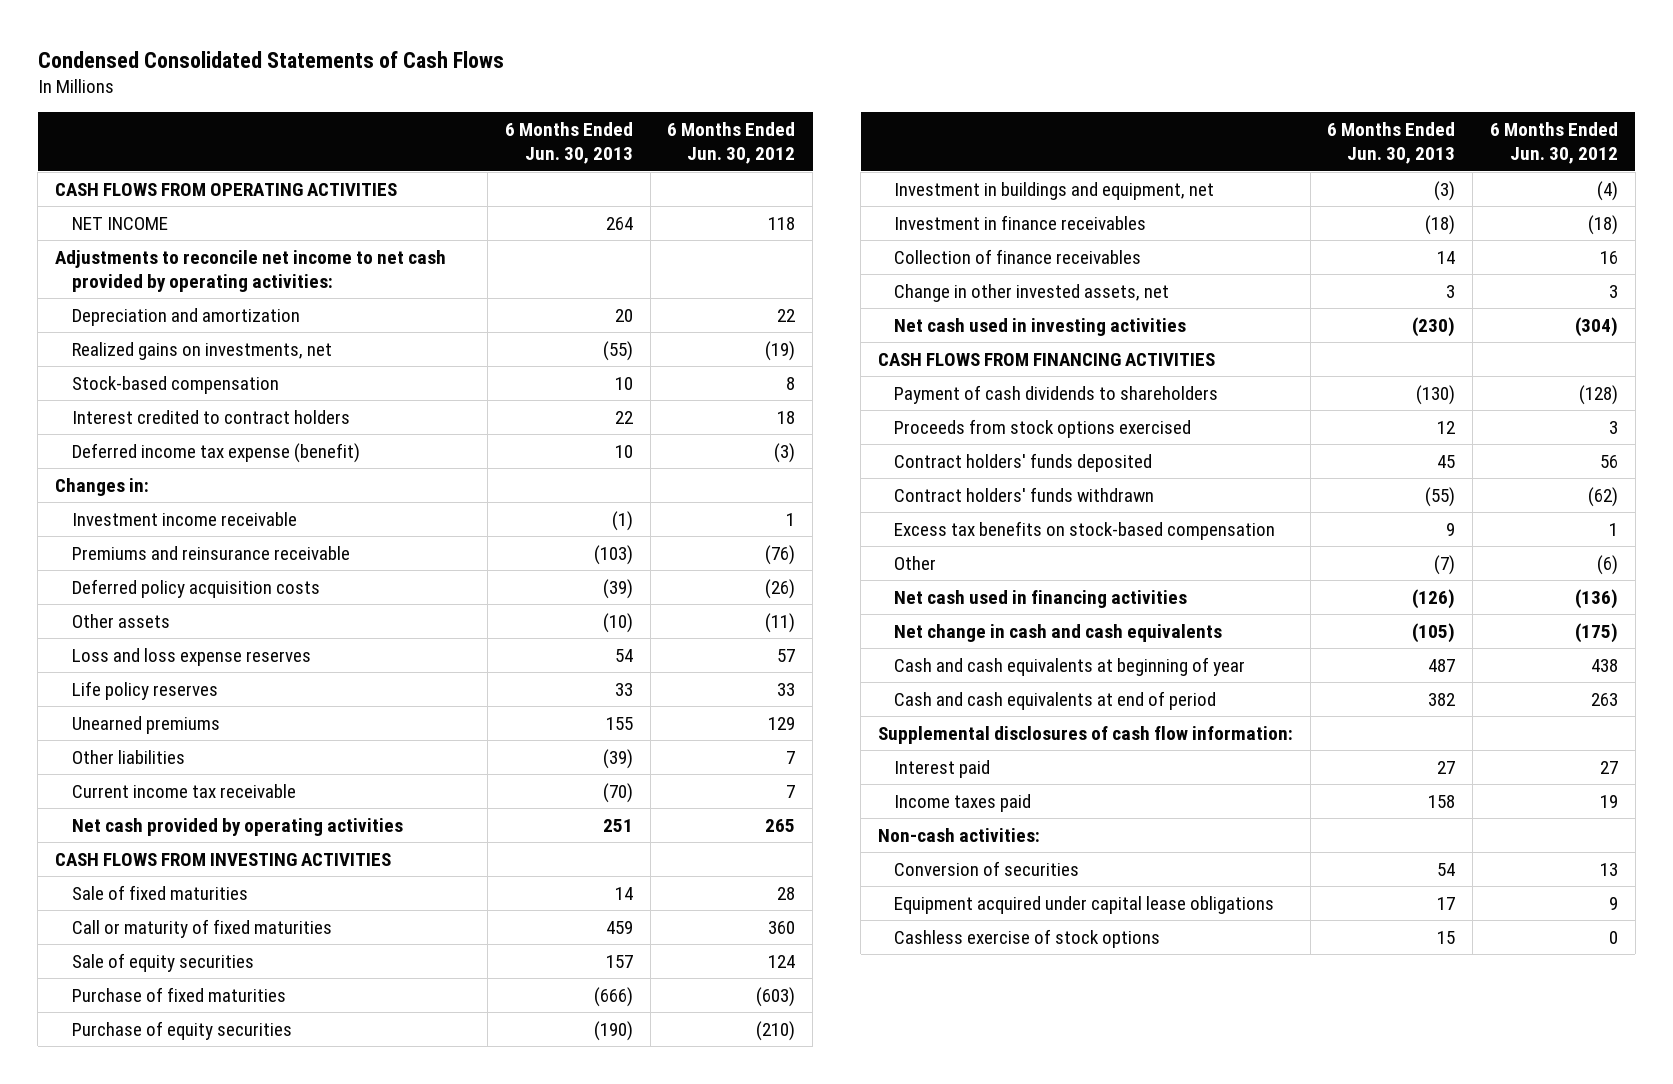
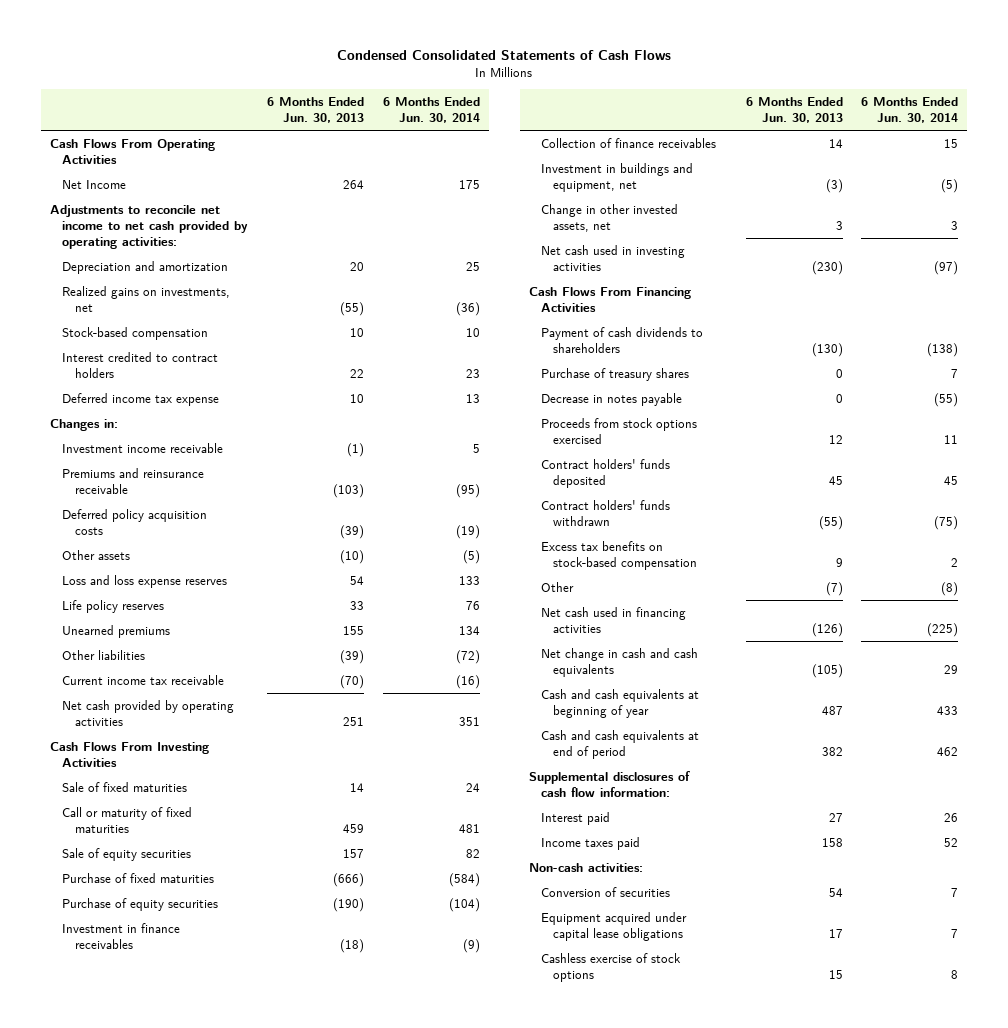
- | 6 Months Ended Jun. 30, 2013 | 6 Months Ended Jun. 30, 2012
+ | 6 Months Ended Jun. 30, 2013 | 6 Months Ended Jun. 30, 2014
- CASH FLOWS FROM OPERATING ACTIVITIES
- NET INCOME | 264 | 118
+ Cash Flows From Operating Activities
+ Net Income | 264 | 175
- Deferred income tax expense (benefit) | 10 | (3)
+ Deferred income tax expense | 10 | 13
- CASH FLOWS FROM INVESTING ACTIVITIES
+ Cash Flows From Investing Activities
moved down: Investment in buildings and equipment, net | (3) | (5)
- CASH FLOWS FROM FINANCING ACTIVITIES
+ Cash Flows From Financing Activities
+ Purchase of treasury shares | 0 | 7
+ Decrease in notes payable | 0 | (55)

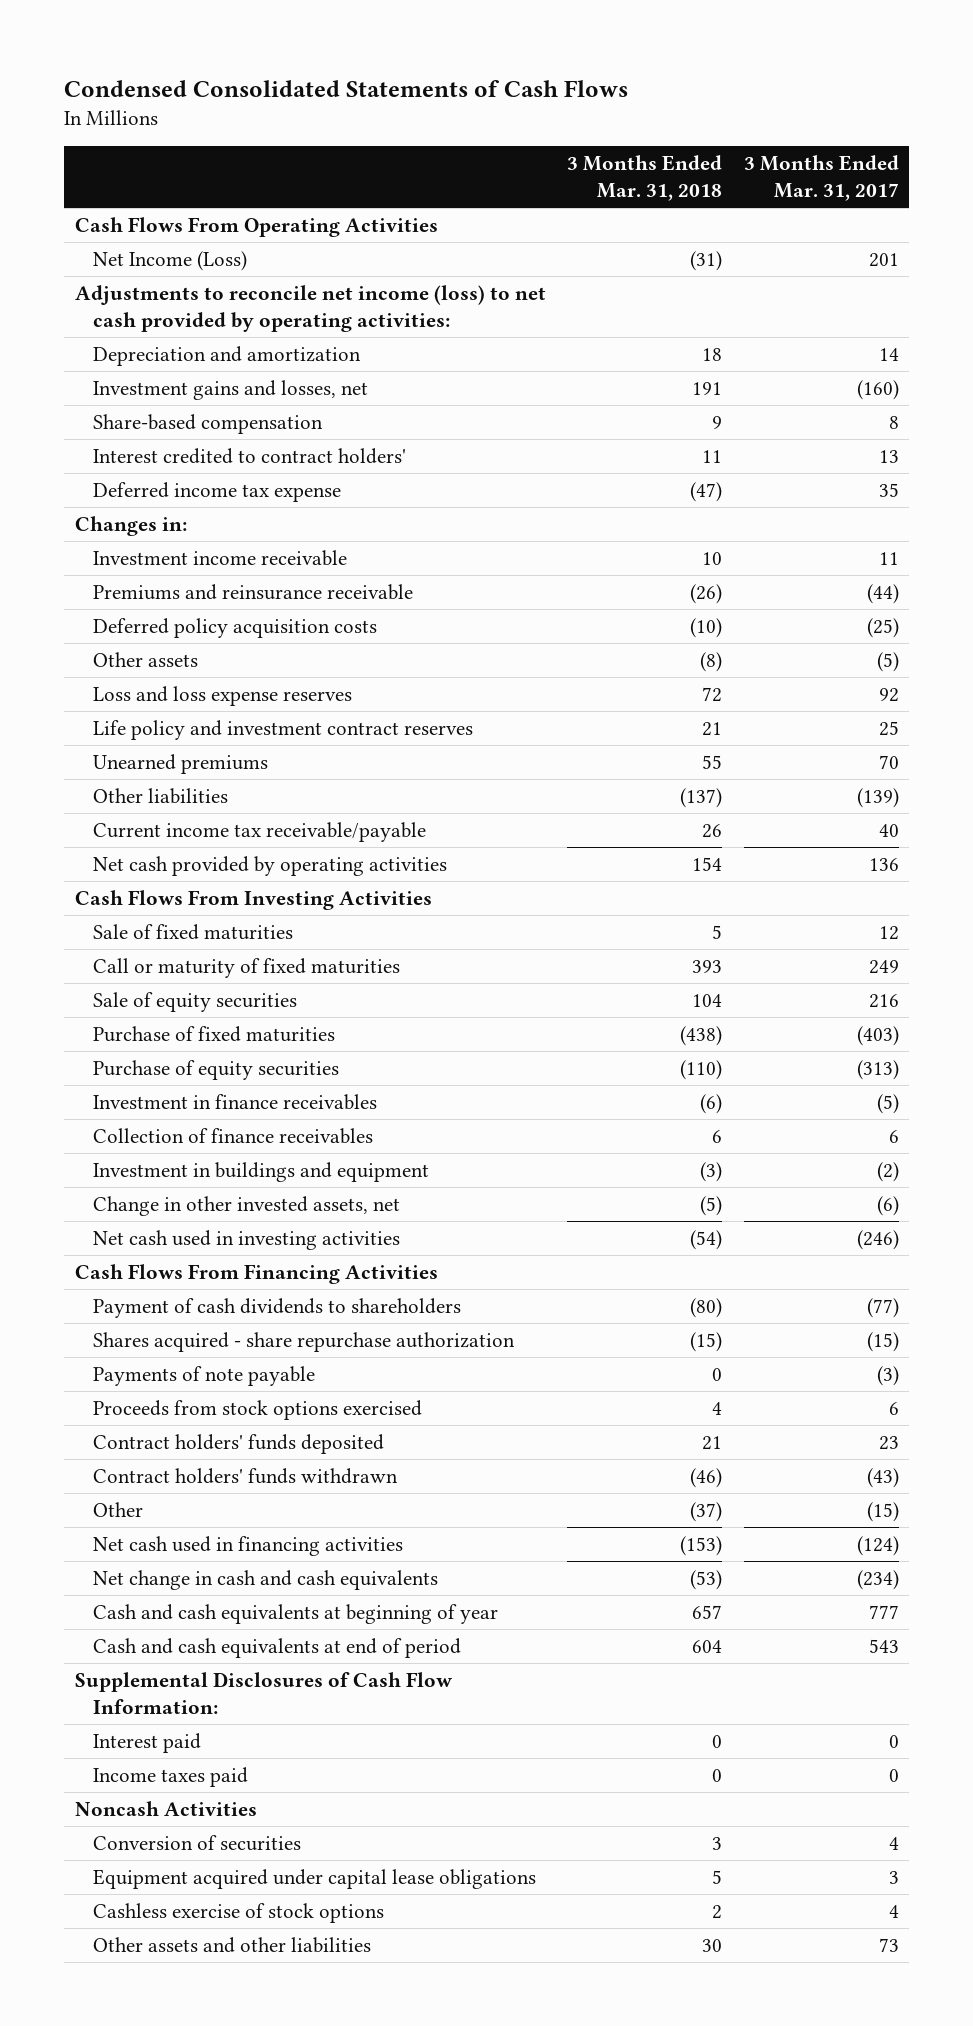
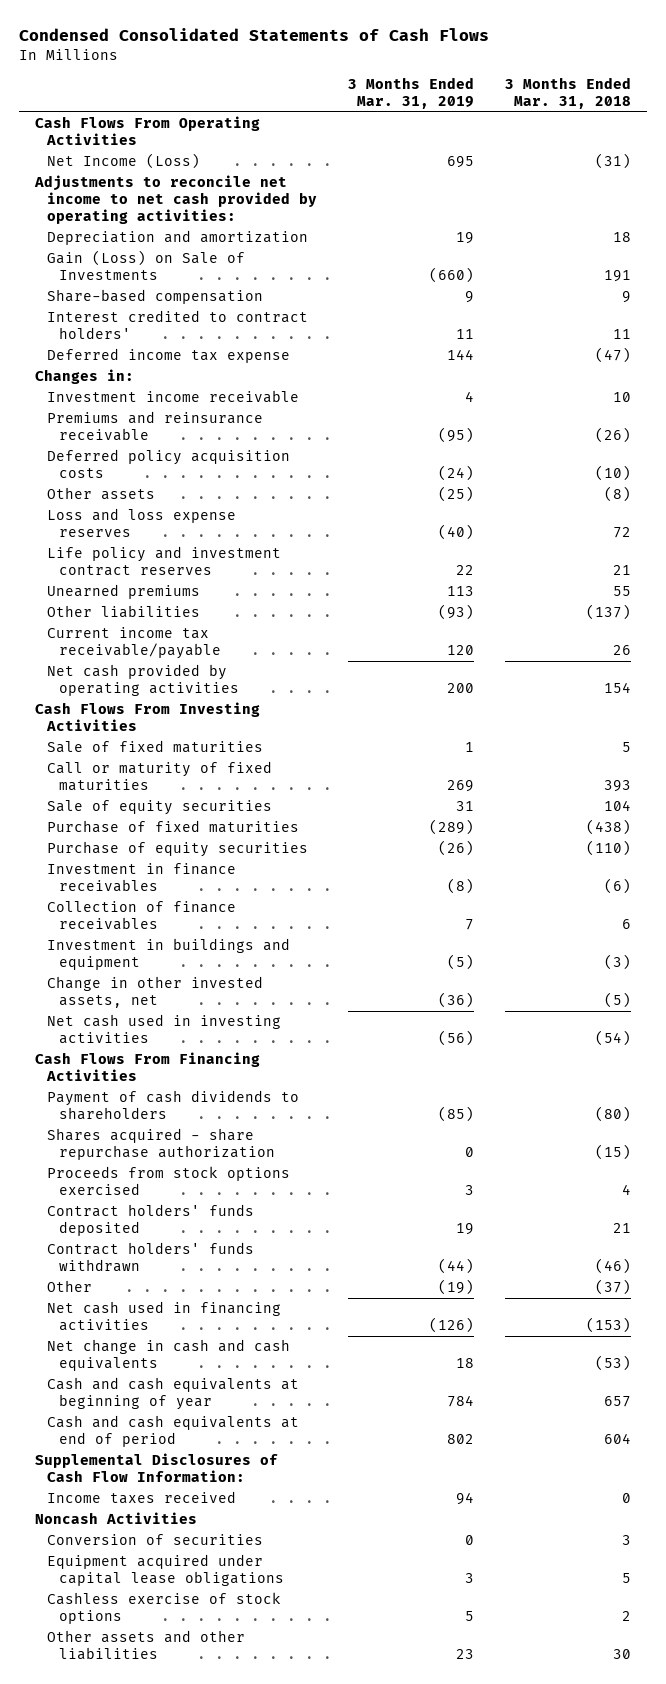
- | 3 Months Ended Mar. 31, 2018 | 3 Months Ended Mar. 31, 2017
+ | 3 Months Ended Mar. 31, 2019 | 3 Months Ended Mar. 31, 2018
- Adjustments to reconcile net income (loss) to net cash provided by operating activities:
+ Adjustments to reconcile net income to net cash provided by operating activities:
- Investment gains and losses, net | 191 | (160)
+ Gain (Loss) on Sale of Investments | (660) | 191
- Payments of note payable | 0 | (3)
- Interest paid | 0 | 0
- Income taxes paid | 0 | 0
+ Income taxes received | 94 | 0

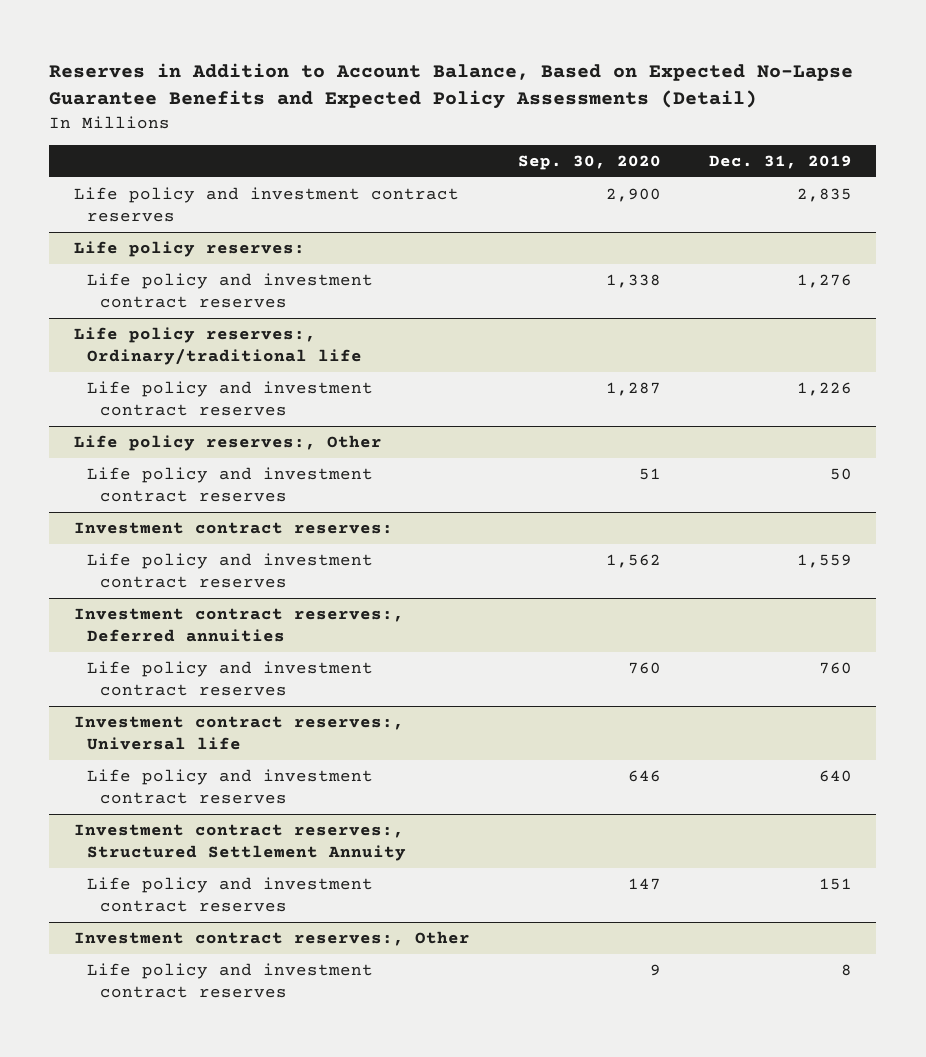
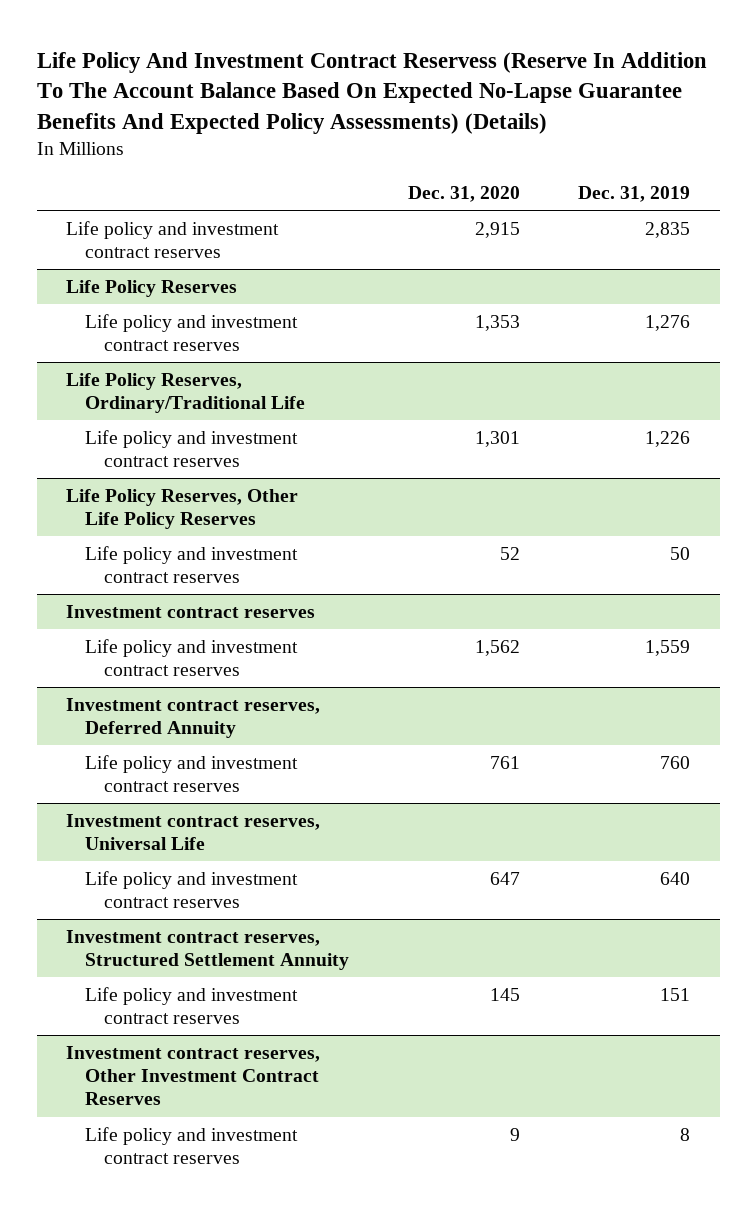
- Reserves in Addition to Account Balance, Based on Expected No-Lapse Guarantee Benefits and Expected Policy Assessments (Detail)
+ Life Policy And Investment Contract Reservess (Reserve In Addition To The Account Balance Based On Expected No-Lapse Guarantee Benefits And Expected Policy Assessments) (Details)
- | Sep. 30, 2020 | Dec. 31, 2019
+ | Dec. 31, 2020 | Dec. 31, 2019
- Life policy reserves:
+ Life Policy Reserves
- Life policy reserves:, Ordinary/traditional life
+ Life Policy Reserves, Ordinary/Traditional Life
- Life policy reserves:, Other
+ Life Policy Reserves, Other Life Policy Reserves
- Investment contract reserves:
+ Investment contract reserves
- Investment contract reserves:, Deferred annuities
+ Investment contract reserves, Deferred Annuity
- Investment contract reserves:, Universal life
+ Investment contract reserves, Universal Life
- Investment contract reserves:, Structured Settlement Annuity
+ Investment contract reserves, Structured Settlement Annuity
- Investment contract reserves:, Other
+ Investment contract reserves, Other Investment Contract Reserves

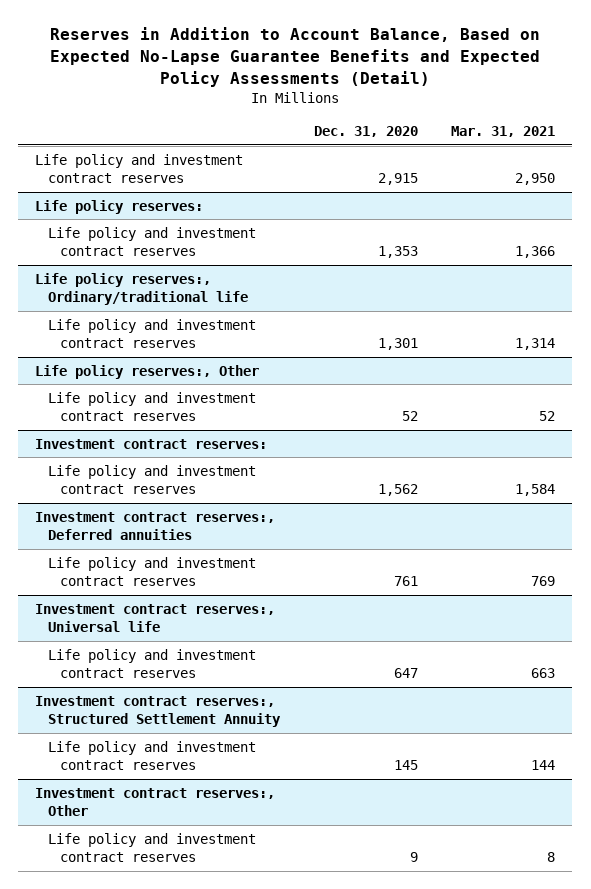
- Life Policy And Investment Contract Reservess (Reserve In Addition To The Account Balance Based On Expected No-Lapse Guarantee Benefits And Expected Policy Assessments) (Details)
+ Reserves in Addition to Account Balance, Based on Expected No-Lapse Guarantee Benefits and Expected Policy Assessments (Detail)
- | Dec. 31, 2020 | Dec. 31, 2019
+ | Dec. 31, 2020 | Mar. 31, 2021
- Life Policy Reserves
+ Life policy reserves:
- Life Policy Reserves, Ordinary/Traditional Life
+ Life policy reserves:, Ordinary/traditional life
- Life Policy Reserves, Other Life Policy Reserves
+ Life policy reserves:, Other
- Investment contract reserves
+ Investment contract reserves:
- Investment contract reserves, Deferred Annuity
+ Investment contract reserves:, Deferred annuities
- Investment contract reserves, Universal Life
+ Investment contract reserves:, Universal life
- Investment contract reserves, Structured Settlement Annuity
+ Investment contract reserves:, Structured Settlement Annuity
- Investment contract reserves, Other Investment Contract Reserves
+ Investment contract reserves:, Other

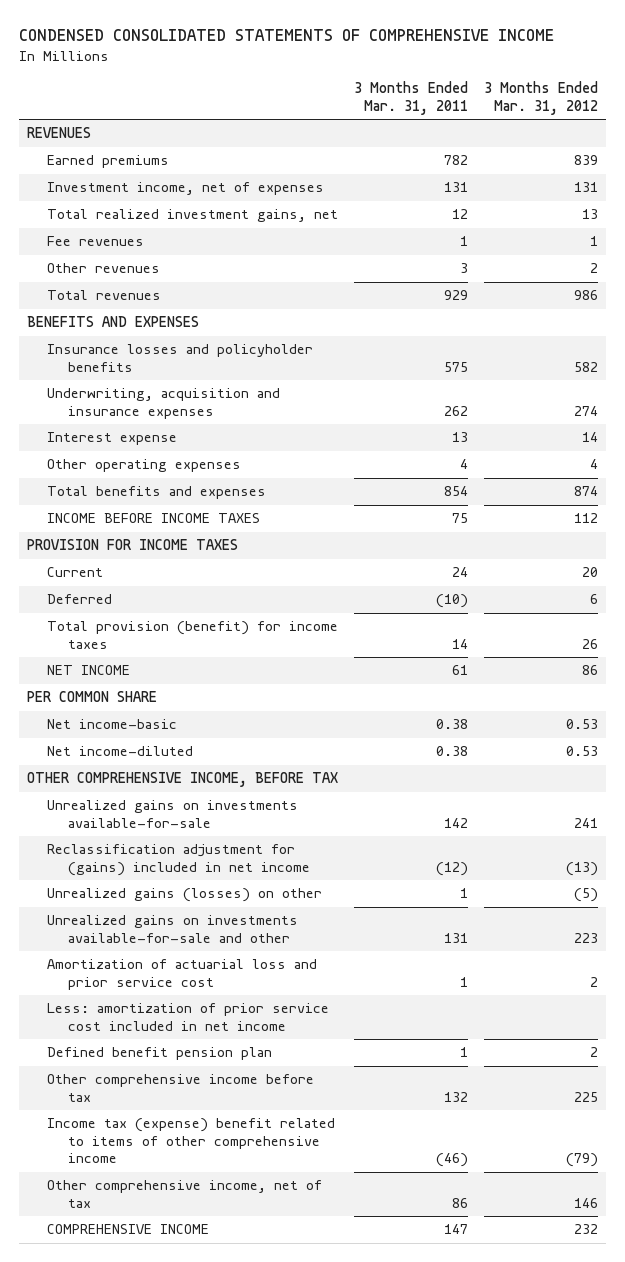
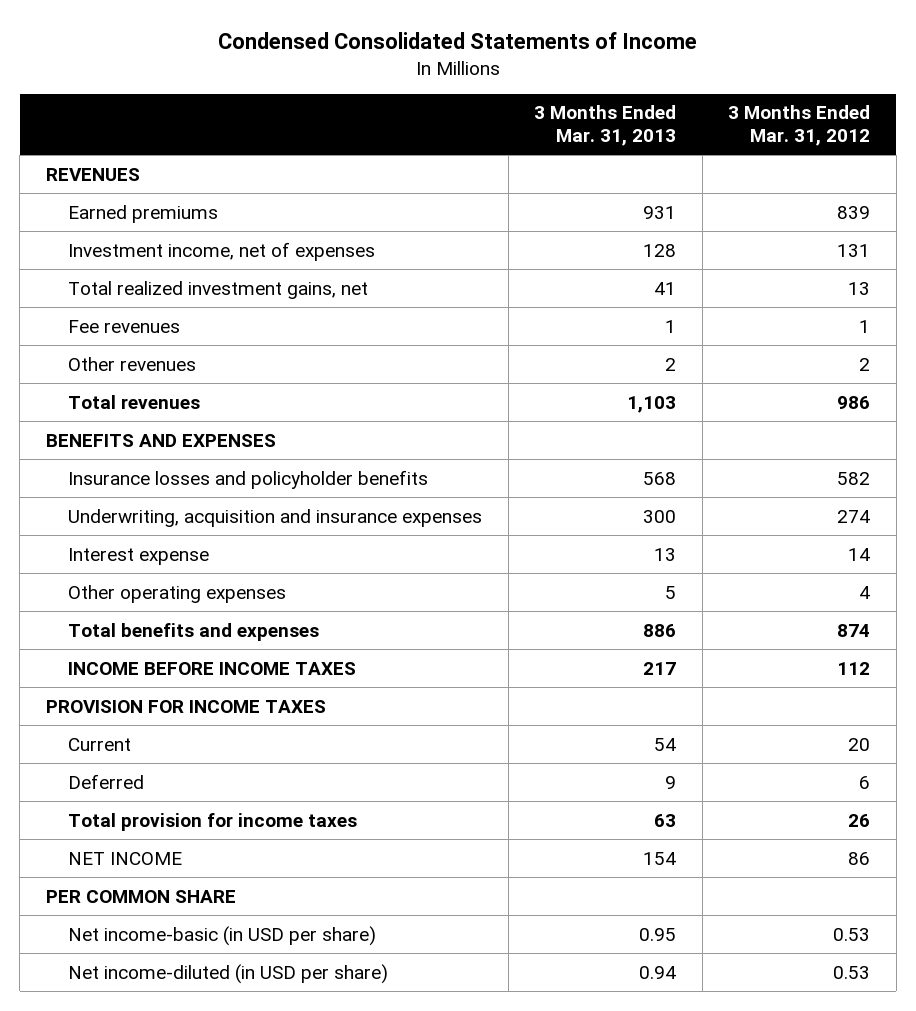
- CONDENSED CONSOLIDATED STATEMENTS OF COMPREHENSIVE INCOME
+ Condensed Consolidated Statements of Income
- | 3 Months Ended Mar. 31, 2011 | 3 Months Ended Mar. 31, 2012
+ | 3 Months Ended Mar. 31, 2013 | 3 Months Ended Mar. 31, 2012
- Total provision (benefit) for income taxes | 14 | 26
+ Total provision for income taxes | 63 | 26
- Net income-basic | 0.38 | 0.53
- Net income-diluted | 0.38 | 0.53
- OTHER COMPREHENSIVE INCOME, BEFORE TAX
- Unrealized gains on investments available-for-sale | 142 | 241
- Reclassification adjustment for (gains) included in net income | (12) | (13)
- Unrealized gains (losses) on other | 1 | (5)
- Unrealized gains on investments available-for-sale and other | 131 | 223
- Amortization of actuarial loss and prior service cost | 1 | 2
- Less: amortization of prior service cost included in net income
- Defined benefit pension plan | 1 | 2
- Other comprehensive income before tax | 132 | 225
- Income tax (expense) benefit related to items of other comprehensive income | (46) | (79)
- Other comprehensive income, net of tax | 86 | 146
- COMPREHENSIVE INCOME | 147 | 232
+ Net income-basic (in USD per share) | 0.95 | 0.53
+ Net income-diluted (in USD per share) | 0.94 | 0.53

